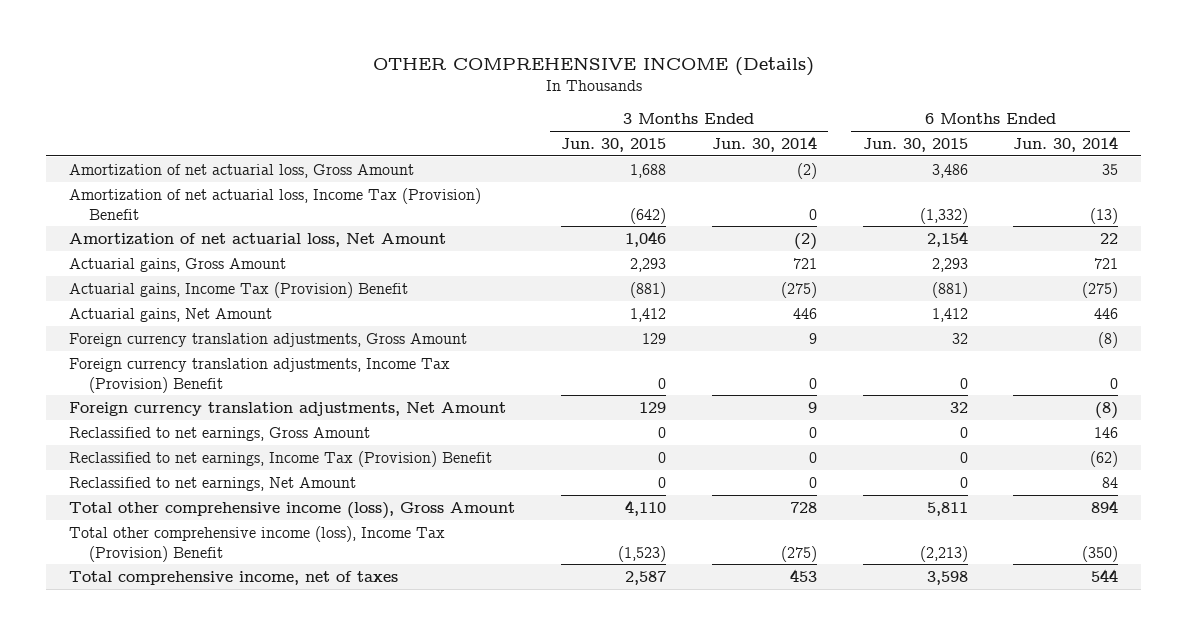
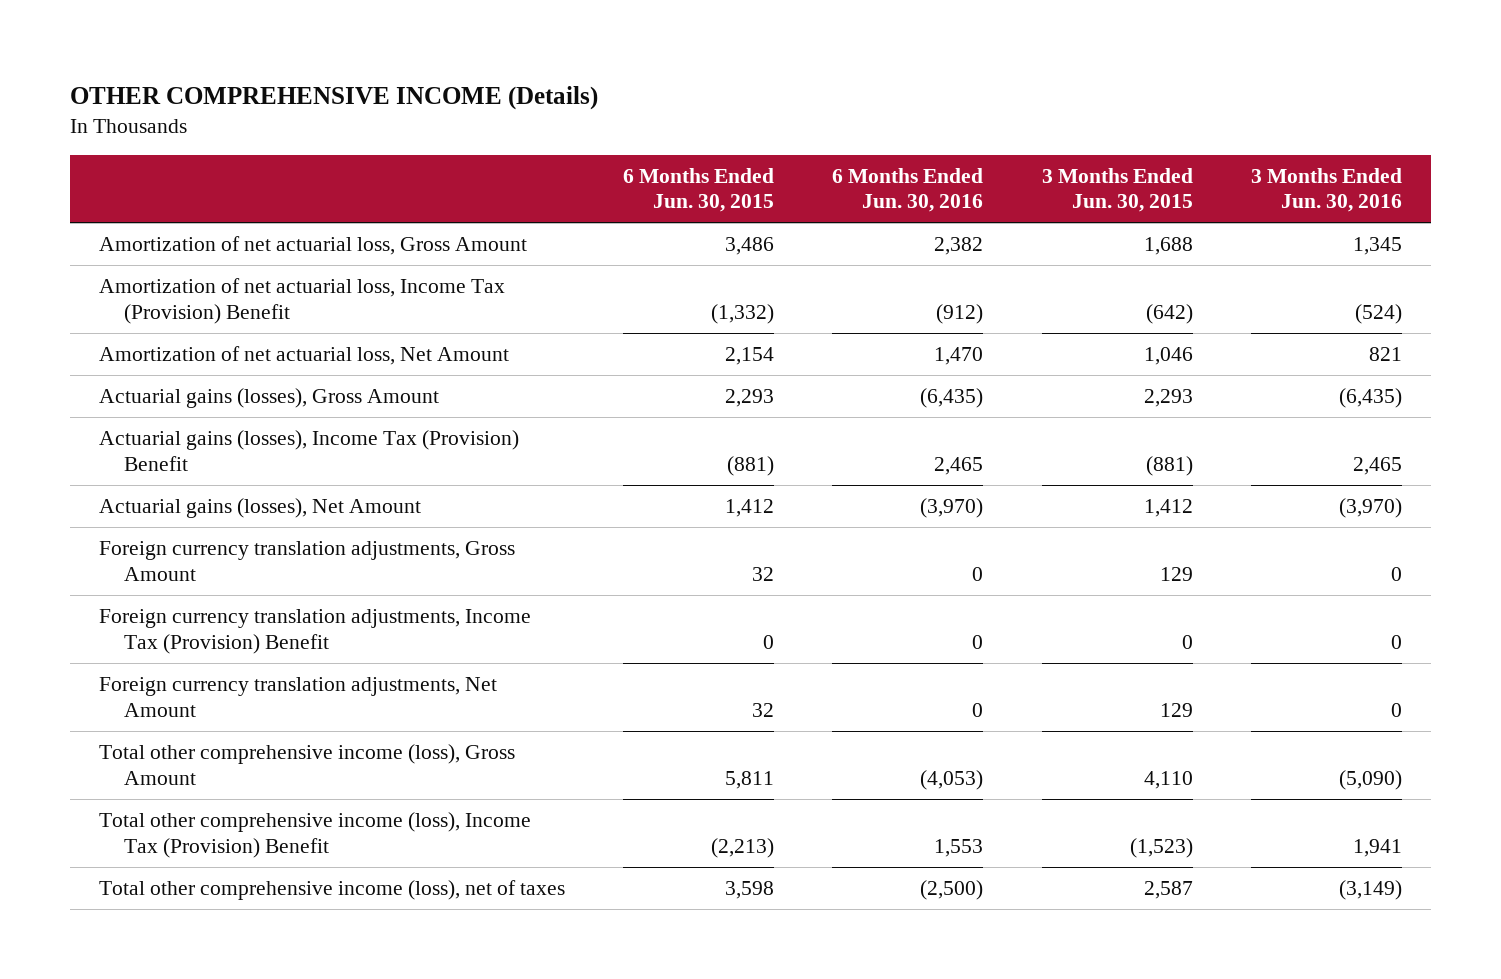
- | 3 Months Ended Jun. 30, 2015 | 3 Months Ended Jun. 30, 2014 | 6 Months Ended Jun. 30, 2015 | 6 Months Ended Jun. 30, 2014
+ | 6 Months Ended Jun. 30, 2015 | 6 Months Ended Jun. 30, 2016 | 3 Months Ended Jun. 30, 2015 | 3 Months Ended Jun. 30, 2016
- Actuarial gains, Gross Amount | 2,293 | 721 | 2,293 | 721
- Actuarial gains, Income Tax (Provision) Benefit | (881) | (275) | (881) | (275)
- Actuarial gains, Net Amount | 1,412 | 446 | 1,412 | 446
+ Actuarial gains (losses), Gross Amount | 2,293 | (6,435) | 2,293 | (6,435)
+ Actuarial gains (losses), Income Tax (Provision) Benefit | (881) | 2,465 | (881) | 2,465
+ Actuarial gains (losses), Net Amount | 1,412 | (3,970) | 1,412 | (3,970)
- Reclassified to net earnings, Gross Amount | 0 | 0 | 0 | 146
- Reclassified to net earnings, Income Tax (Provision) Benefit | 0 | 0 | 0 | (62)
- Reclassified to net earnings, Net Amount | 0 | 0 | 0 | 84
- Total comprehensive income, net of taxes | 2,587 | 453 | 3,598 | 544
+ Total other comprehensive income (loss), net of taxes | 3,598 | (2,500) | 2,587 | (3,149)

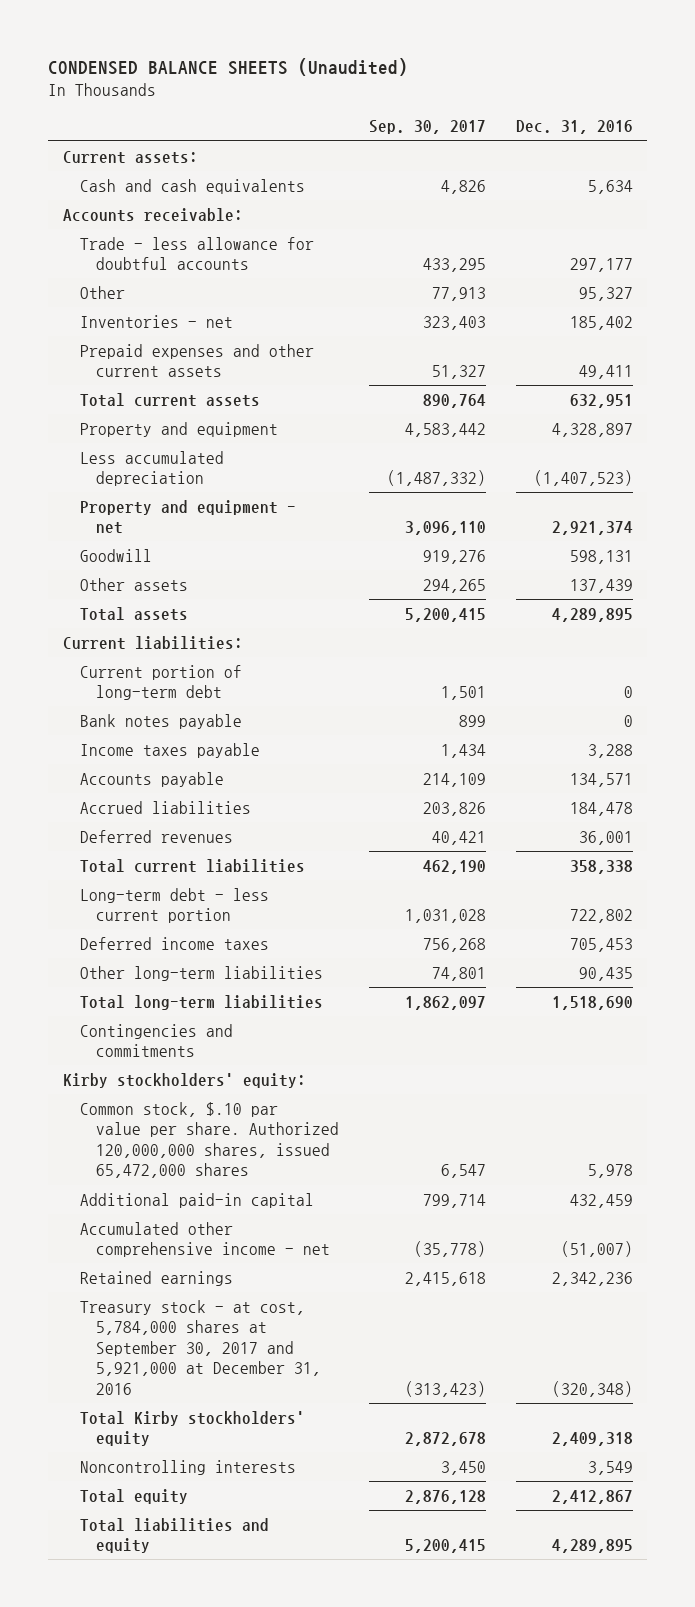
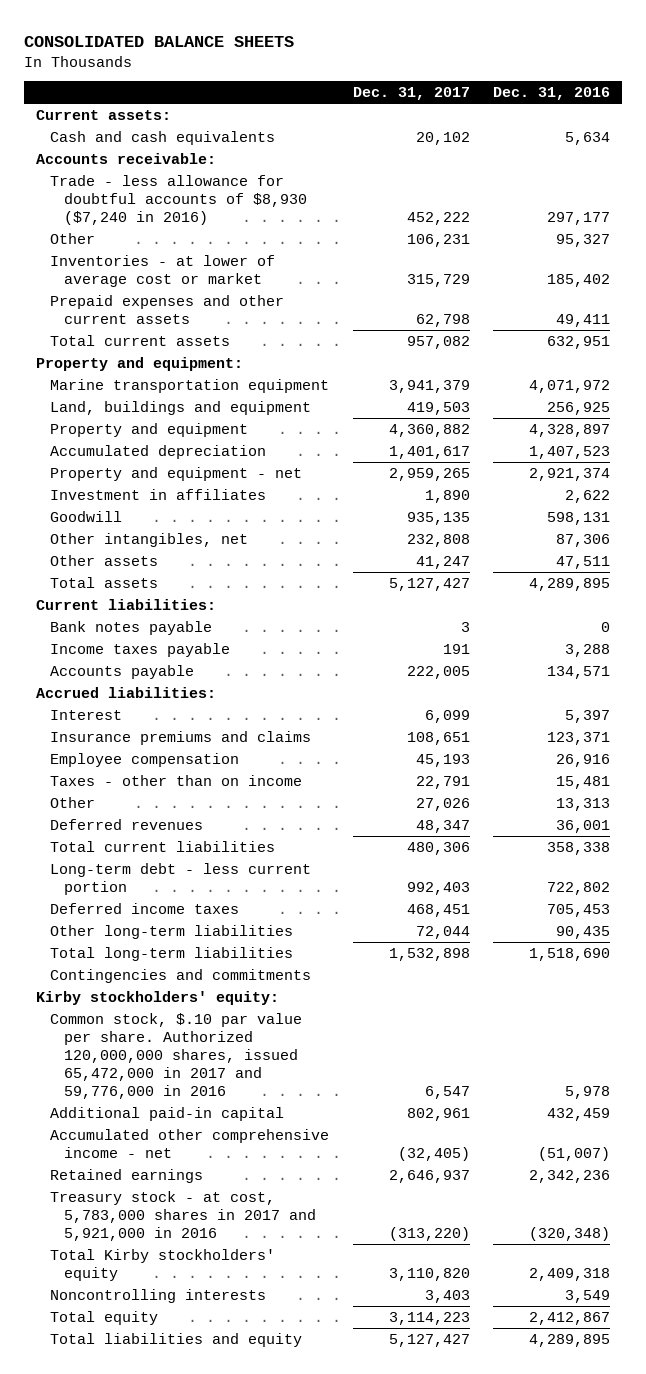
- CONDENSED BALANCE SHEETS (Unaudited)
+ CONSOLIDATED BALANCE SHEETS
- | Sep. 30, 2017 | Dec. 31, 2016
+ | Dec. 31, 2017 | Dec. 31, 2016
- Trade - less allowance for doubtful accounts | 433,295 | 297,177
+ Trade - less allowance for doubtful accounts of $8,930 ($7,240 in 2016) | 452,222 | 297,177
- Inventories - net | 323,403 | 185,402
+ Inventories - at lower of average cost or market | 315,729 | 185,402
+ Property and equipment:
+ Marine transportation equipment | 3,941,379 | 4,071,972
+ Land, buildings and equipment | 419,503 | 256,925
- Less accumulated depreciation | (1,487,332) | (1,407,523)
+ Accumulated depreciation | 1,401,617 | 1,407,523
+ Investment in affiliates | 1,890 | 2,622
- Other assets | 294,265 | 137,439
+ Other intangibles, net | 232,808 | 87,306
+ Other assets | 41,247 | 47,511
- Current portion of long-term debt | 1,501 | 0
- Accrued liabilities | 203,826 | 184,478
+ Accrued liabilities:
+ Interest | 6,099 | 5,397
+ Insurance premiums and claims | 108,651 | 123,371
+ Employee compensation | 45,193 | 26,916
+ Taxes - other than on income | 22,791 | 15,481
+ Other | 27,026 | 13,313
- Common stock, $.10 par value per share. Authorized 120,000,000 shares, issued 65,472,000 shares | 6,547 | 5,978
+ Common stock, $.10 par value per share. Authorized 120,000,000 shares, issued 65,472,000 in 2017 and 59,776,000 in 2016 | 6,547 | 5,978
- Treasury stock - at cost, 5,784,000 shares at September 30, 2017 and 5,921,000 at December 31, 2016 | (313,423) | (320,348)
+ Treasury stock - at cost, 5,783,000 shares in 2017 and 5,921,000 in 2016 | (313,220) | (320,348)

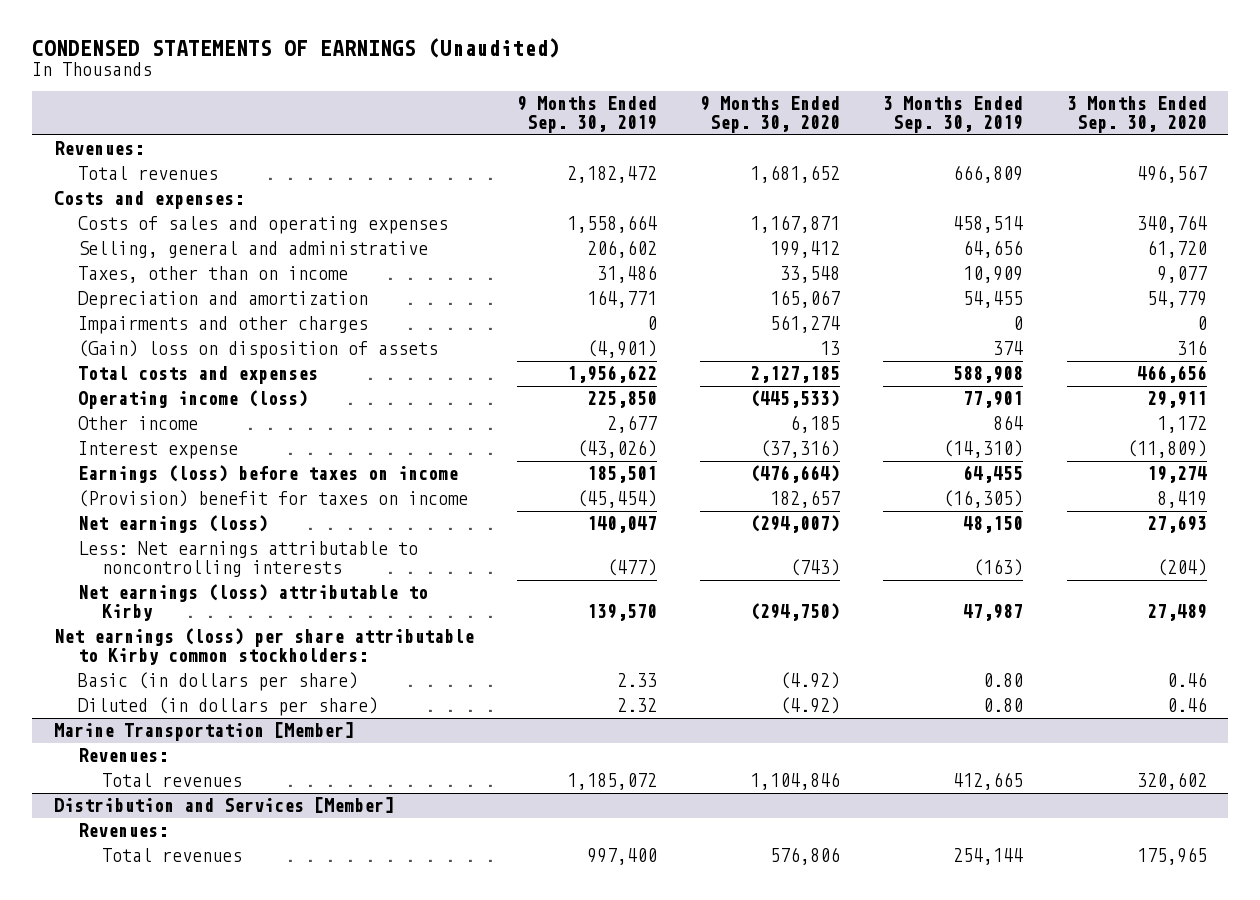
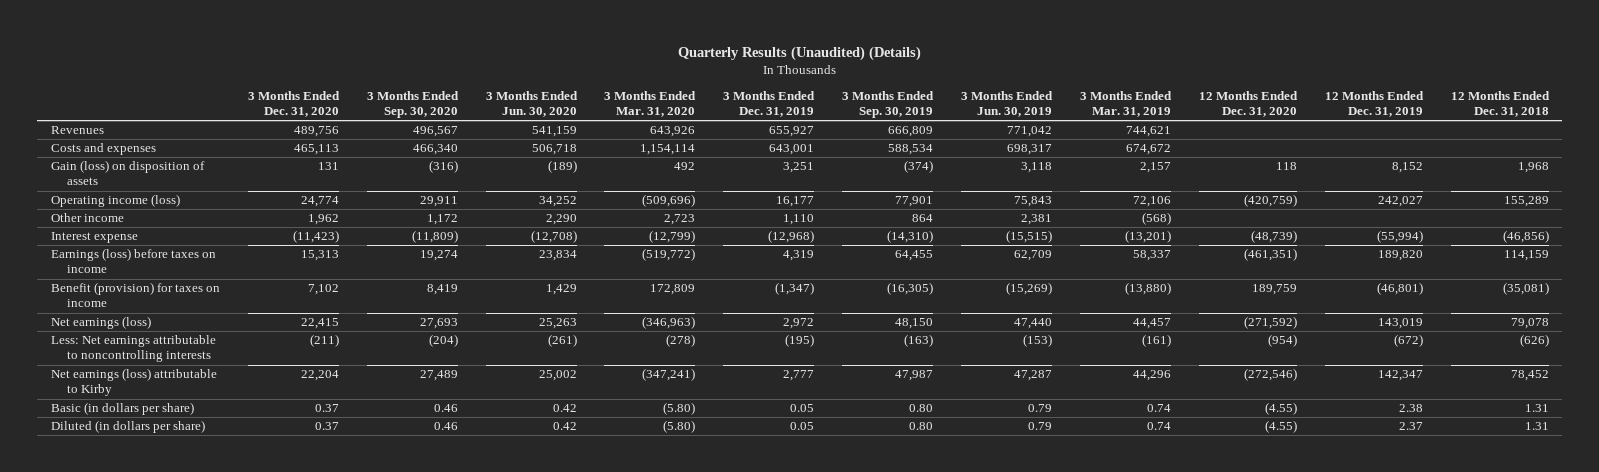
- CONDENSED STATEMENTS OF EARNINGS (Unaudited)
+ Quarterly Results (Unaudited) (Details)
- | 9 Months Ended Sep. 30, 2019 | 9 Months Ended Sep. 30, 2020 | 3 Months Ended Sep. 30, 2019 | 3 Months Ended Sep. 30, 2020
+ | 3 Months Ended Dec. 31, 2020 | 3 Months Ended Sep. 30, 2020 | 3 Months Ended Jun. 30, 2020 | 3 Months Ended Mar. 31, 2020 | 3 Months Ended Dec. 31, 2019 | 3 Months Ended Sep. 30, 2019 | 3 Months Ended Jun. 30, 2019 | 3 Months Ended Mar. 31, 2019 | 12 Months Ended Dec. 31, 2020 | 12 Months Ended Dec. 31, 2019 | 12 Months Ended Dec. 31, 2018
- Revenues:
- Total revenues | 2,182,472 | 1,681,652 | 666,809 | 496,567
- Costs and expenses:
- Costs of sales and operating expenses | 1,558,664 | 1,167,871 | 458,514 | 340,764
- Selling, general and administrative | 206,602 | 199,412 | 64,656 | 61,720
- Taxes, other than on income | 31,486 | 33,548 | 10,909 | 9,077
- Depreciation and amortization | 164,771 | 165,067 | 54,455 | 54,779
- Impairments and other charges | 0 | 561,274 | 0 | 0
- (Gain) loss on disposition of assets | (4,901) | 13 | 374 | 316
- Total costs and expenses | 1,956,622 | 2,127,185 | 588,908 | 466,656
+ Revenues | 489,756 | 496,567 | 541,159 | 643,926 | 655,927 | 666,809 | 771,042 | 744,621 | | |
+ Costs and expenses | 465,113 | 466,340 | 506,718 | 1,154,114 | 643,001 | 588,534 | 698,317 | 674,672 | | |
+ Gain (loss) on disposition of assets | 131 | (316) | (189) | 492 | 3,251 | (374) | 3,118 | 2,157 | 118 | 8,152 | 1,968
- (Provision) benefit for taxes on income | (45,454) | 182,657 | (16,305) | 8,419
+ Benefit (provision) for taxes on income | 7,102 | 8,419 | 1,429 | 172,809 | (1,347) | (16,305) | (15,269) | (13,880) | 189,759 | (46,801) | (35,081)
- Net earnings (loss) per share attributable to Kirby common stockholders:
- Marine Transportation [Member]
- Revenues:
- Total revenues | 1,185,072 | 1,104,846 | 412,665 | 320,602
- Distribution and Services [Member]
- Revenues:
- Total revenues | 997,400 | 576,806 | 254,144 | 175,965

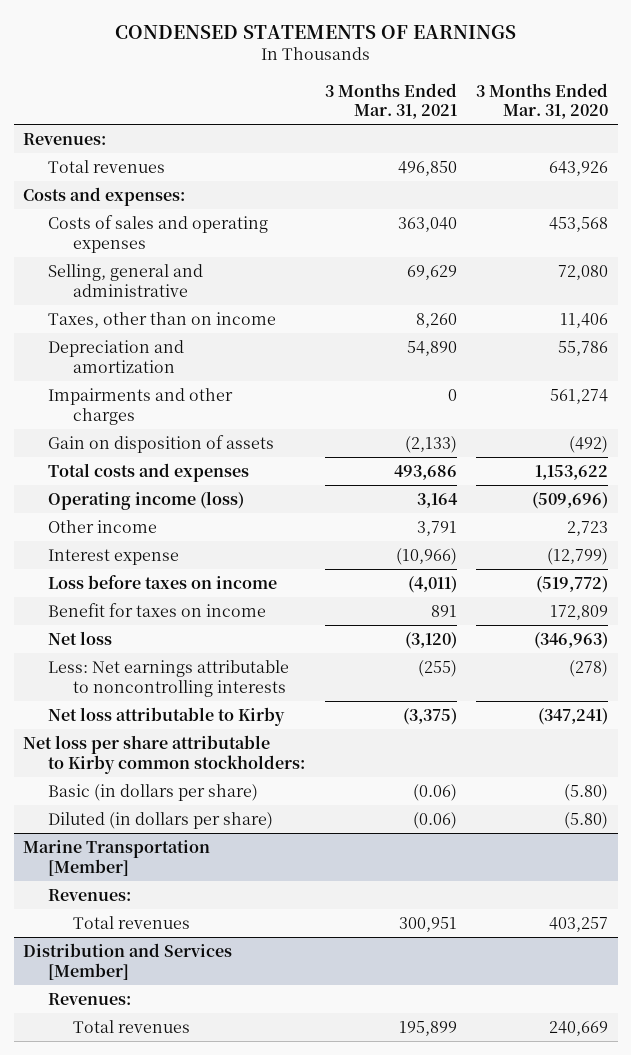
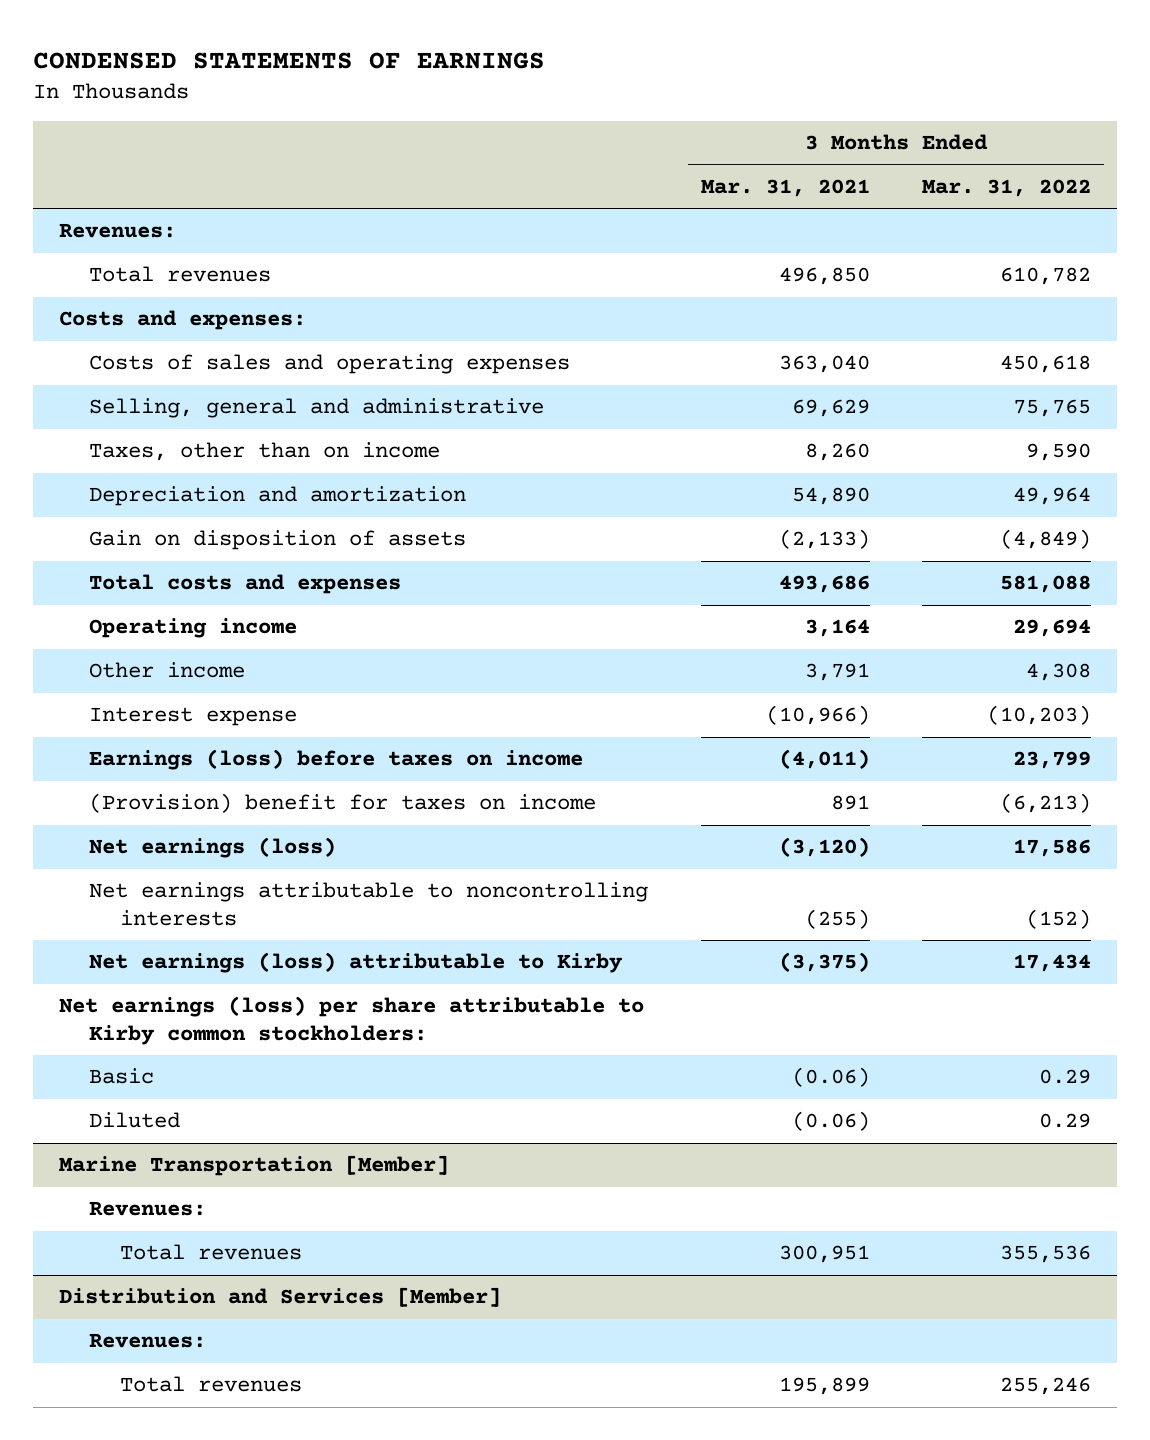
- | 3 Months Ended Mar. 31, 2021 | 3 Months Ended Mar. 31, 2020
+ | 3 Months Ended Mar. 31, 2021 | 3 Months Ended Mar. 31, 2022
- Impairments and other charges | 0 | 561,274
- Operating income (loss) | 3,164 | (509,696)
+ Operating income | 3,164 | 29,694
- Loss before taxes on income | (4,011) | (519,772)
- Benefit for taxes on income | 891 | 172,809
- Net loss | (3,120) | (346,963)
- Less: Net earnings attributable to noncontrolling interests | (255) | (278)
- Net loss attributable to Kirby | (3,375) | (347,241)
- Net loss per share attributable to Kirby common stockholders:
- Basic (in dollars per share) | (0.06) | (5.80)
- Diluted (in dollars per share) | (0.06) | (5.80)
+ Earnings (loss) before taxes on income | (4,011) | 23,799
+ (Provision) benefit for taxes on income | 891 | (6,213)
+ Net earnings (loss) | (3,120) | 17,586
+ Net earnings attributable to noncontrolling interests | (255) | (152)
+ Net earnings (loss) attributable to Kirby | (3,375) | 17,434
+ Net earnings (loss) per share attributable to Kirby common stockholders:
+ Basic | (0.06) | 0.29
+ Diluted | (0.06) | 0.29

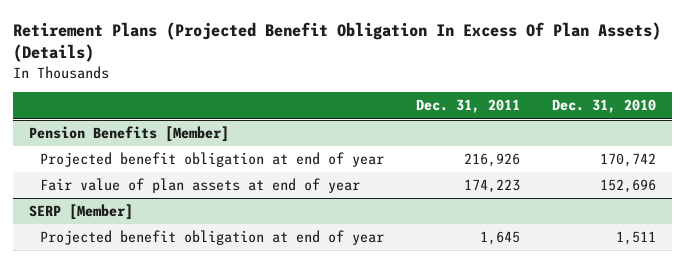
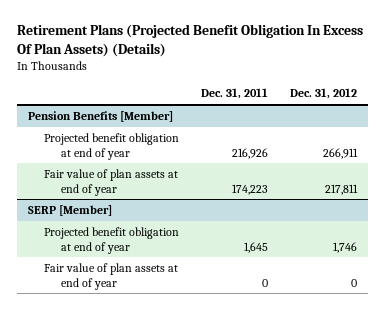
- | Dec. 31, 2011 | Dec. 31, 2010
+ | Dec. 31, 2011 | Dec. 31, 2012
@ SERP [Member]
+ Fair value of plan assets at end of year | 0 | 0

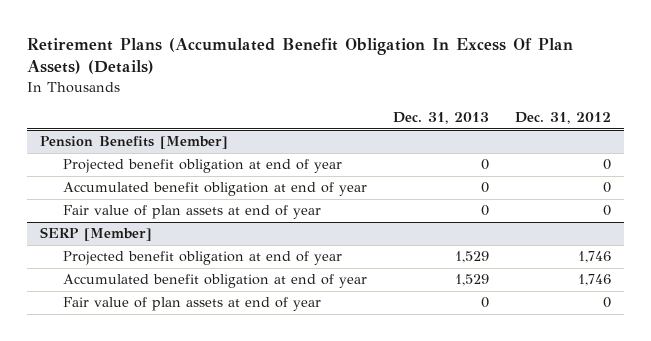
- Retirement Plans (Projected Benefit Obligation In Excess Of Plan Assets) (Details)
+ Retirement Plans (Accumulated Benefit Obligation In Excess Of Plan Assets) (Details)
- | Dec. 31, 2011 | Dec. 31, 2012
+ | Dec. 31, 2013 | Dec. 31, 2012
@ Pension Benefits [Member]
- Projected benefit obligation at end of year | 216,926 | 266,911
- Fair value of plan assets at end of year | 174,223 | 217,811
+ Projected benefit obligation at end of year | 0 | 0
+ Accumulated benefit obligation at end of year | 0 | 0
+ Fair value of plan assets at end of year | 0 | 0
@ SERP [Member]
+ Accumulated benefit obligation at end of year | 1,529 | 1,746

